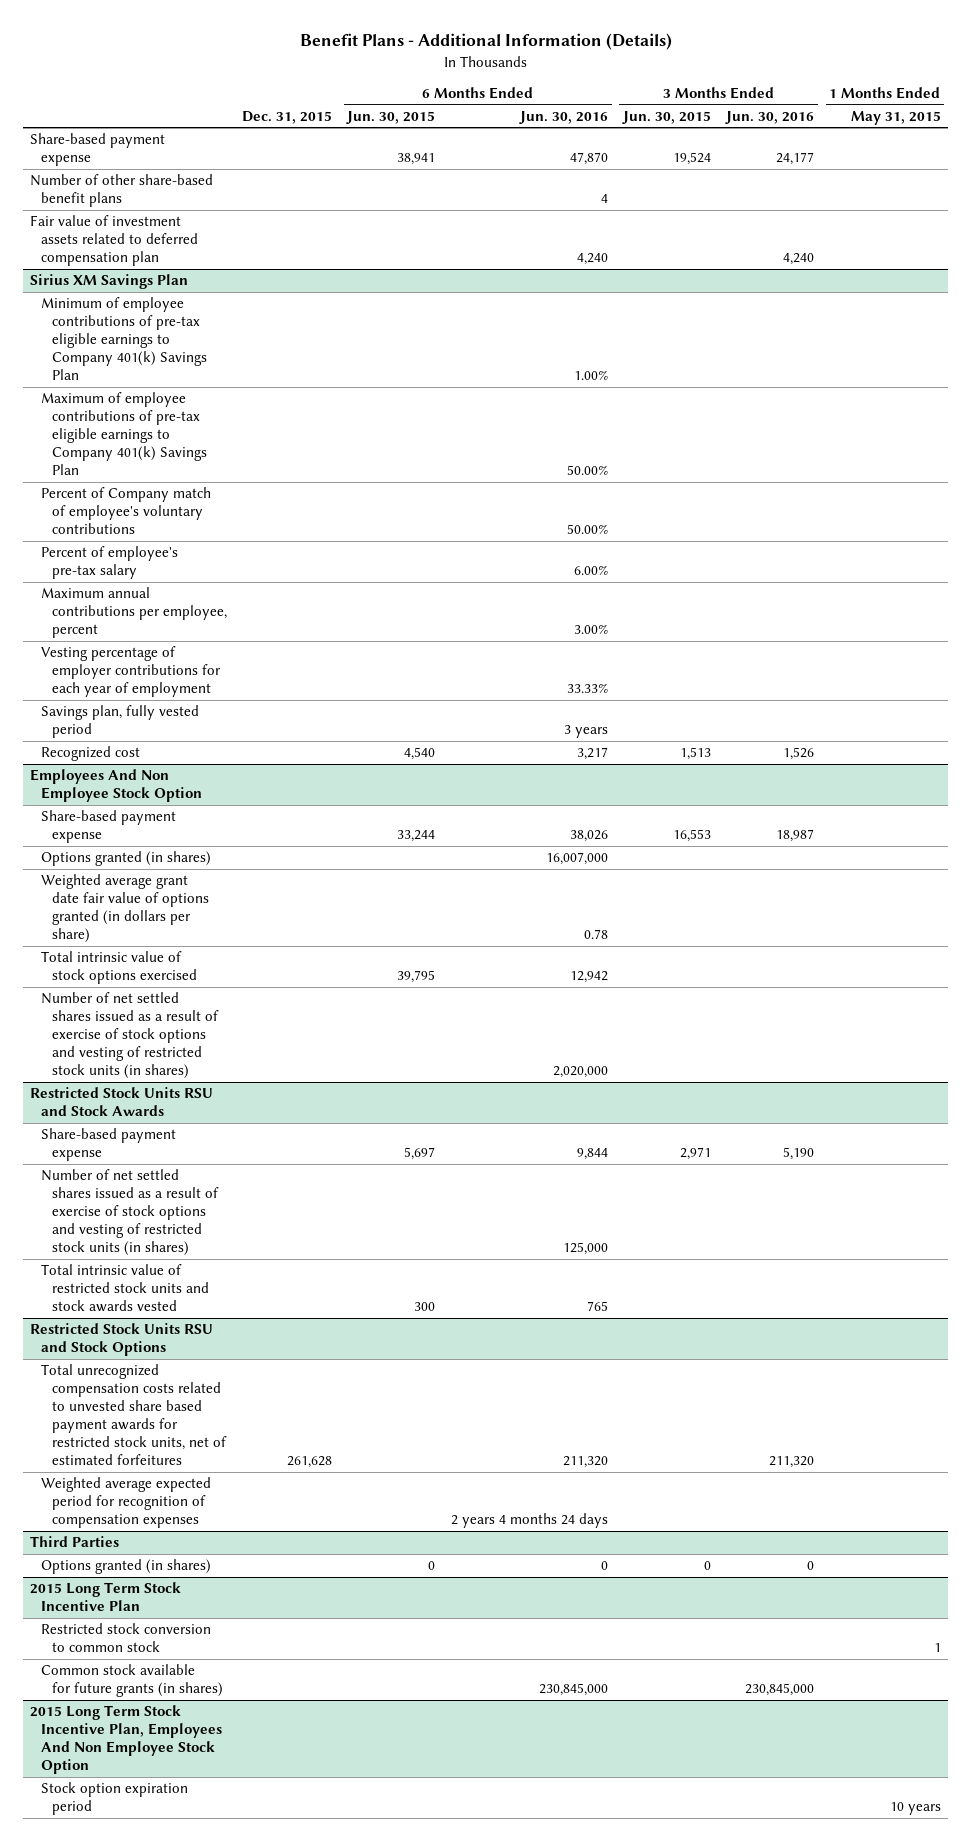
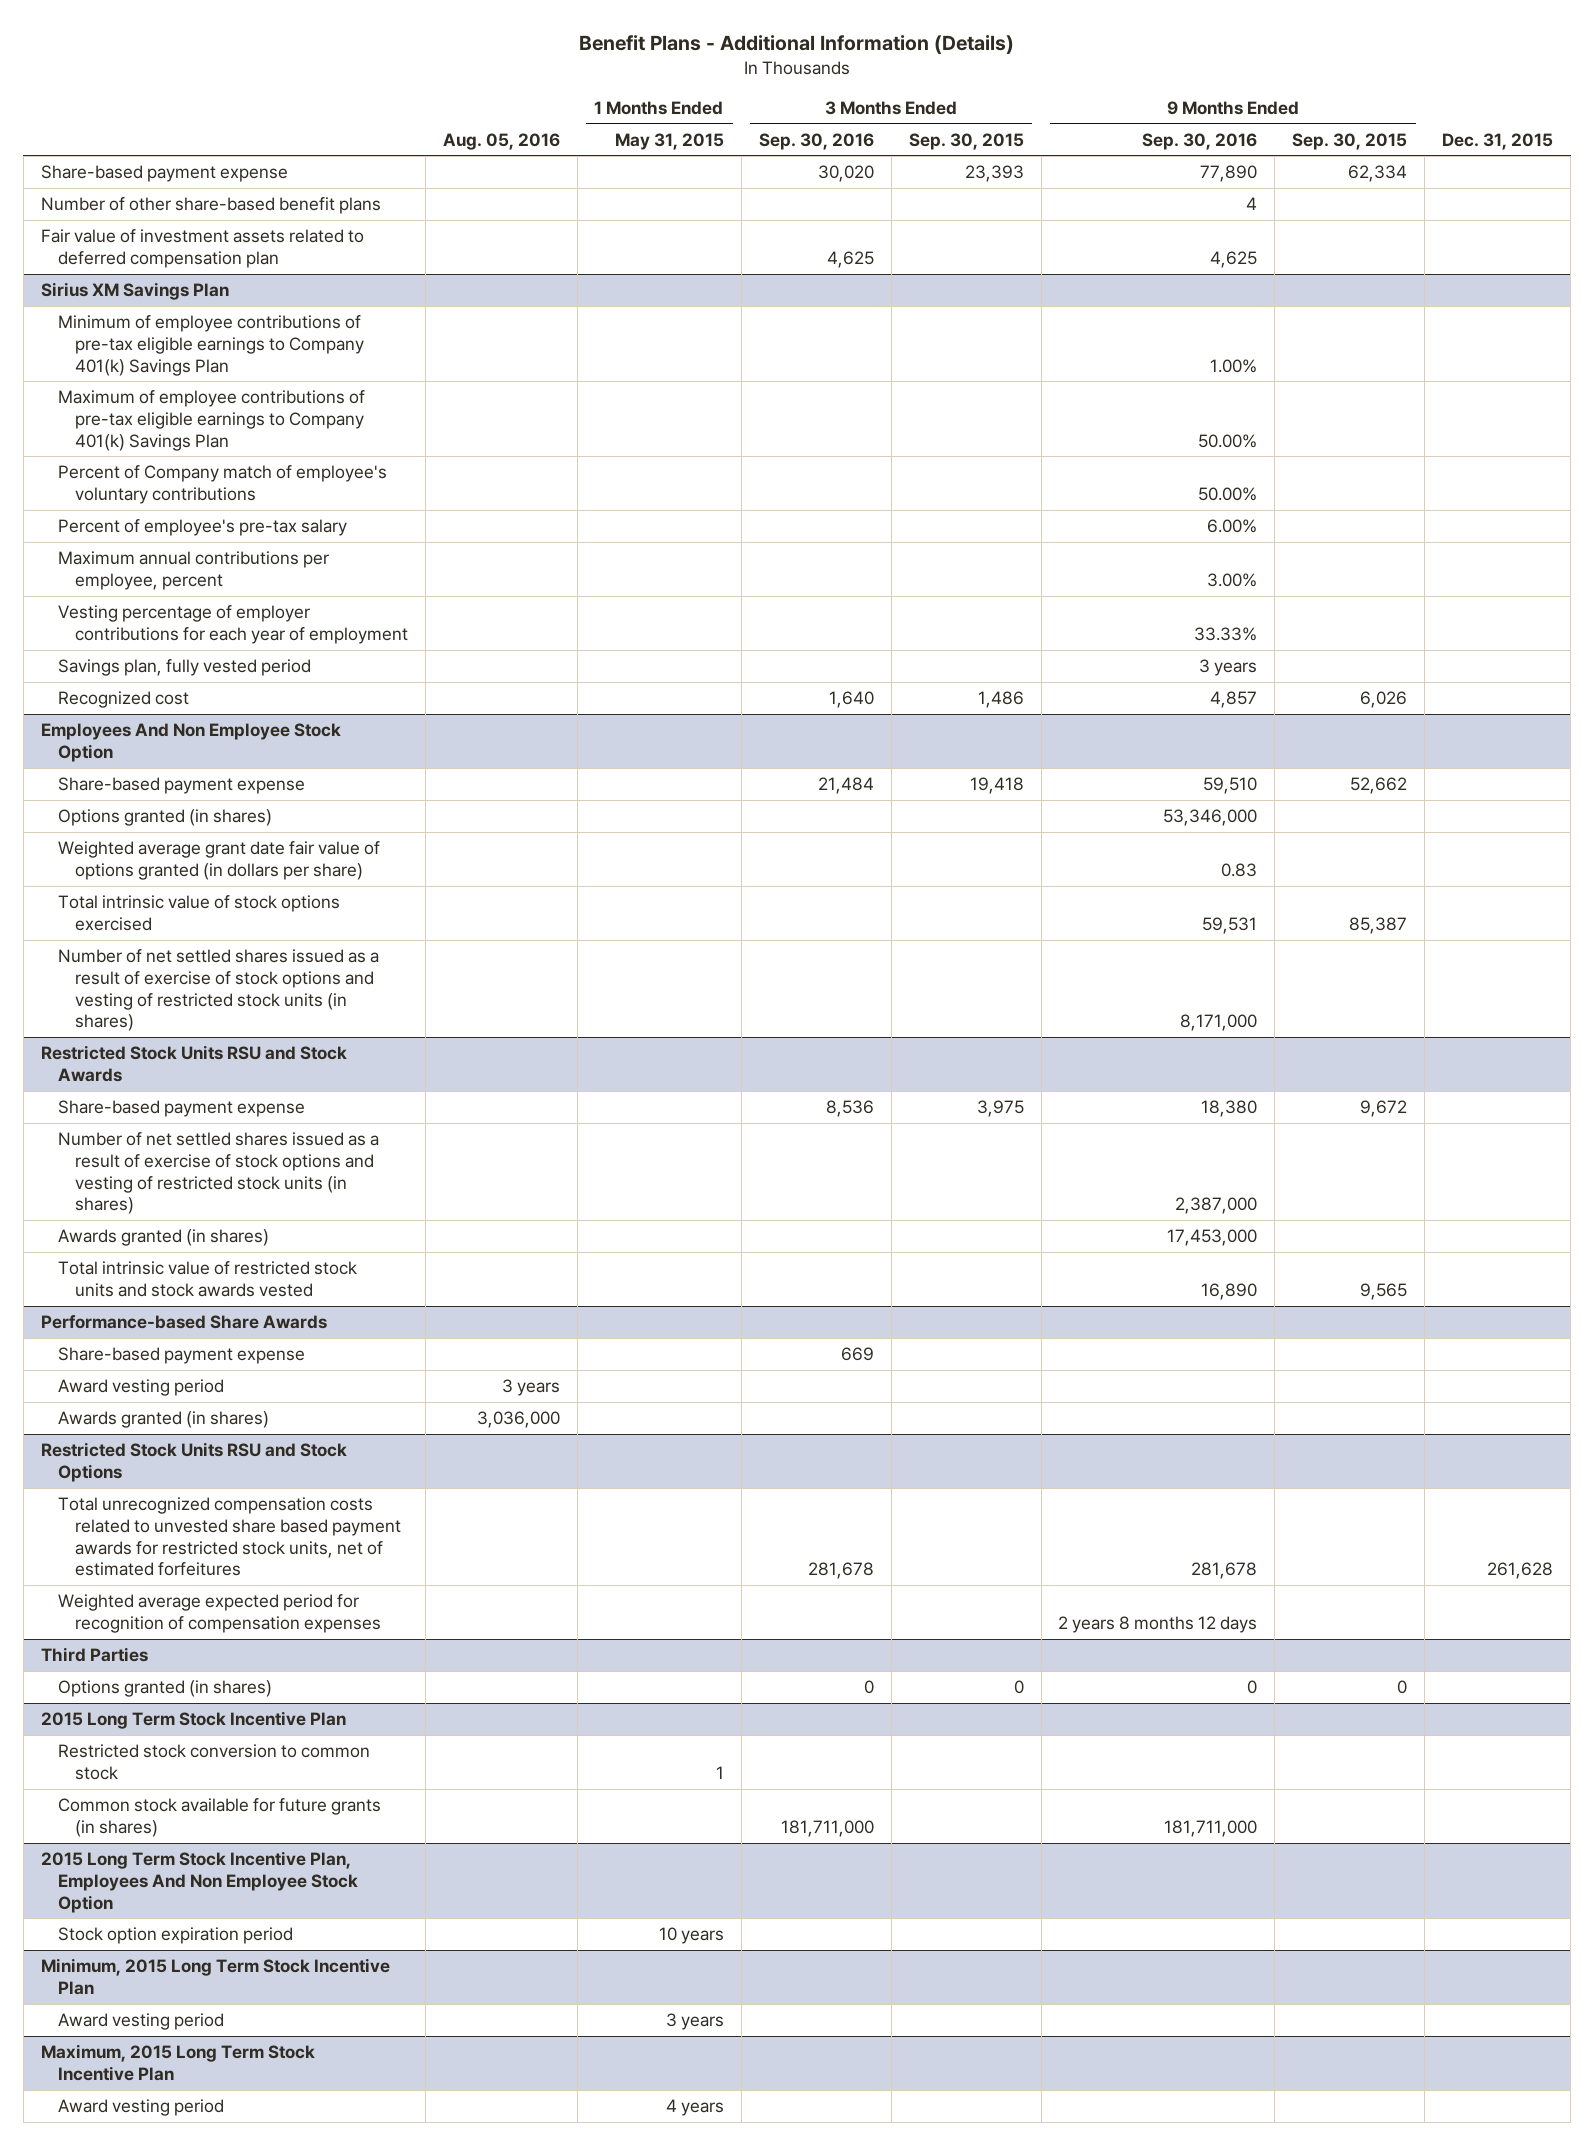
- | Dec. 31, 2015 | 6 Months Ended Jun. 30, 2015 | 6 Months Ended Jun. 30, 2016 | 3 Months Ended Jun. 30, 2015 | 3 Months Ended Jun. 30, 2016 | 1 Months Ended May 31, 2015
+ | Aug. 05, 2016 | 1 Months Ended May 31, 2015 | 3 Months Ended Sep. 30, 2016 | 3 Months Ended Sep. 30, 2015 | 9 Months Ended Sep. 30, 2016 | 9 Months Ended Sep. 30, 2015 | Dec. 31, 2015
@ Restricted Stock Units RSU and Stock Awards
+ Awards granted (in shares) | | | | | 17,453,000 | |
+ Performance-based Share Awards
+ Share-based payment expense | | | 669 | | | |
+ Award vesting period | 3 years | | | | | |
+ Awards granted (in shares) | 3,036,000 | | | | | |
+ Minimum, 2015 Long Term Stock Incentive Plan
+ Award vesting period | | 3 years | | | | |
+ Maximum, 2015 Long Term Stock Incentive Plan
+ Award vesting period | | 4 years | | | | |

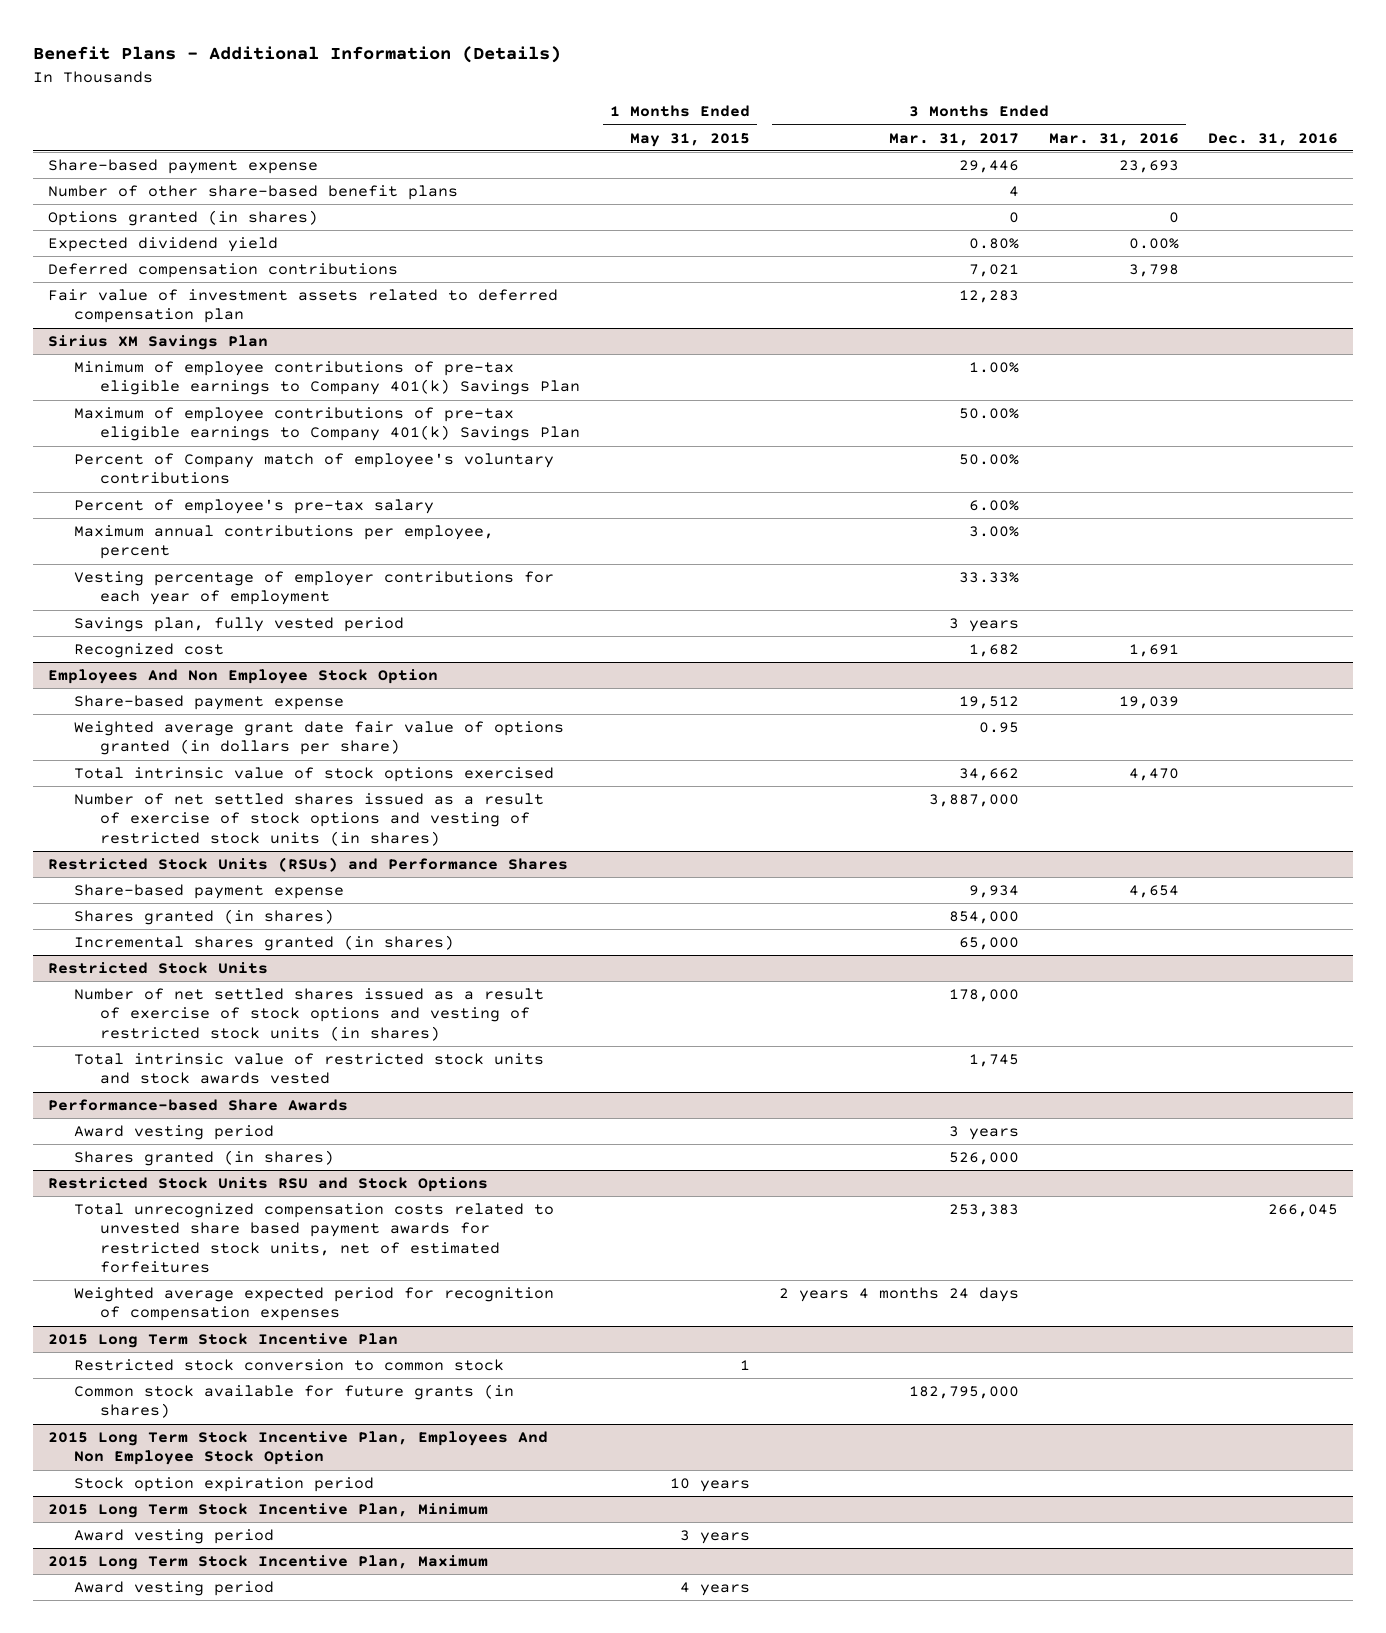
- | Aug. 05, 2016 | 1 Months Ended May 31, 2015 | 3 Months Ended Sep. 30, 2016 | 3 Months Ended Sep. 30, 2015 | 9 Months Ended Sep. 30, 2016 | 9 Months Ended Sep. 30, 2015 | Dec. 31, 2015
+ | 1 Months Ended May 31, 2015 | 3 Months Ended Mar. 31, 2017 | 3 Months Ended Mar. 31, 2016 | Dec. 31, 2016
+ Options granted (in shares) | | 0 | 0 |
+ Expected dividend yield | | 0.80% | 0.00% |
+ Deferred compensation contributions | | 7,021 | 3,798 |
@ Employees And Non Employee Stock Option
- Options granted (in shares) | | | | | 53,346,000 | |
- Restricted Stock Units RSU and Stock Awards
- Share-based payment expense | | | 8,536 | 3,975 | 18,380 | 9,672 |
- Number of net settled shares issued as a result of exercise of stock options and vesting of restricted stock units (in shares) | | | | | 2,387,000 | |
- Awards granted (in shares) | | | | | 17,453,000 | |
- Total intrinsic value of restricted stock units and stock awards vested | | | | | 16,890 | 9,565 |
+ Restricted Stock Units (RSUs) and Performance Shares
+ Share-based payment expense | | 9,934 | 4,654 |
+ Shares granted (in shares) | | 854,000 | |
+ Incremental shares granted (in shares) | | 65,000 | |
+ Restricted Stock Units
+ Number of net settled shares issued as a result of exercise of stock options and vesting of restricted stock units (in shares) | | 178,000 | |
+ Total intrinsic value of restricted stock units and stock awards vested | | 1,745 | |
@ Performance-based Share Awards
- Share-based payment expense | | | 669 | | | |
- Awards granted (in shares) | 3,036,000 | | | | | |
+ Shares granted (in shares) | | 526,000 | |
- Third Parties
- Options granted (in shares) | | | 0 | 0 | 0 | 0 |
- Minimum, 2015 Long Term Stock Incentive Plan
+ 2015 Long Term Stock Incentive Plan, Minimum
- Maximum, 2015 Long Term Stock Incentive Plan
+ 2015 Long Term Stock Incentive Plan, Maximum

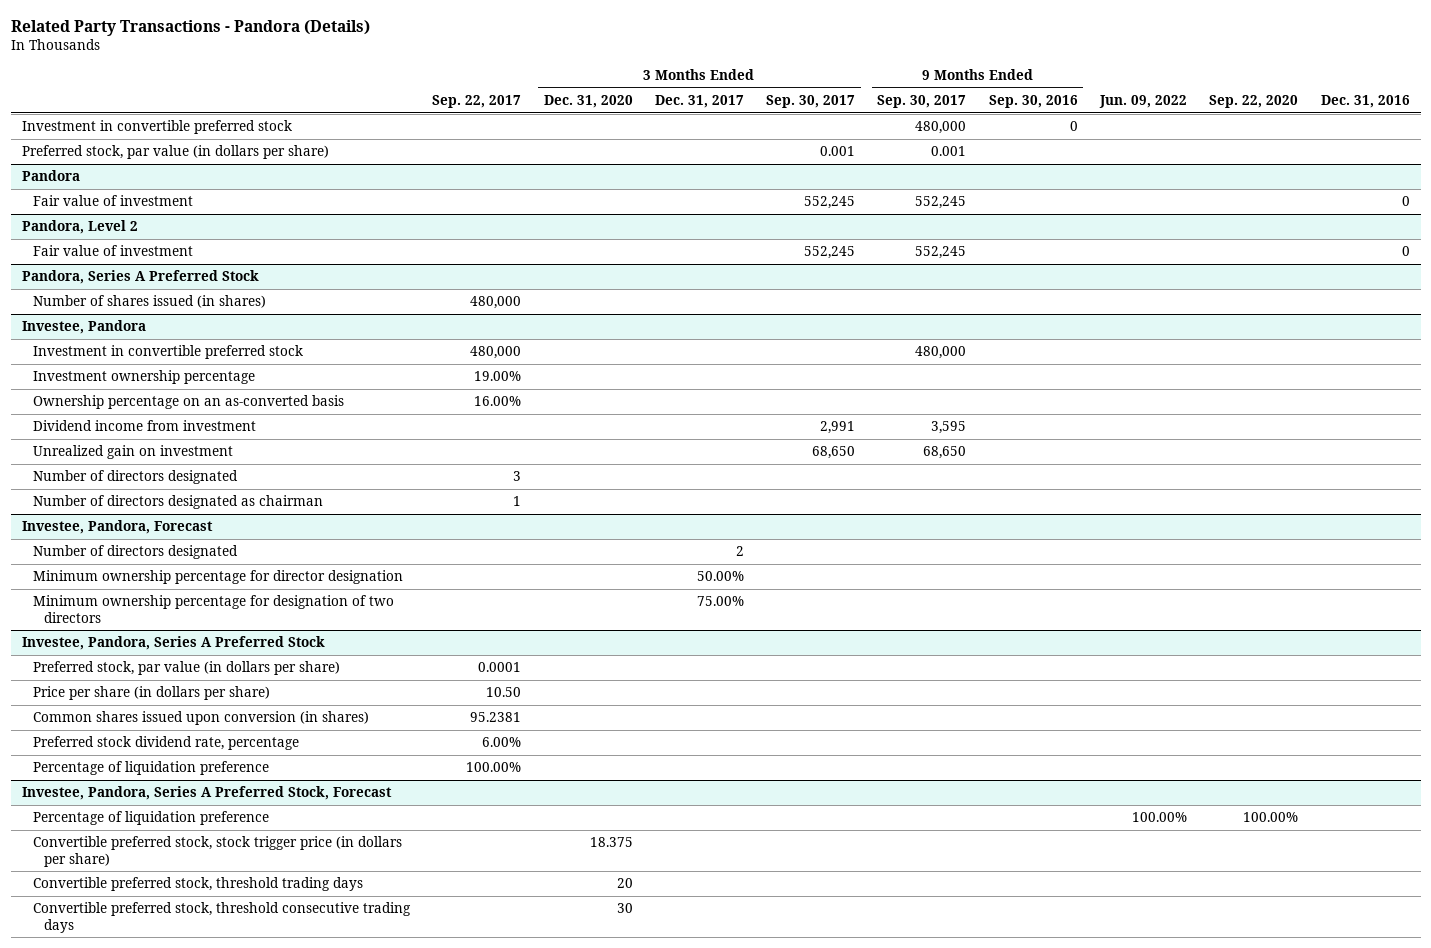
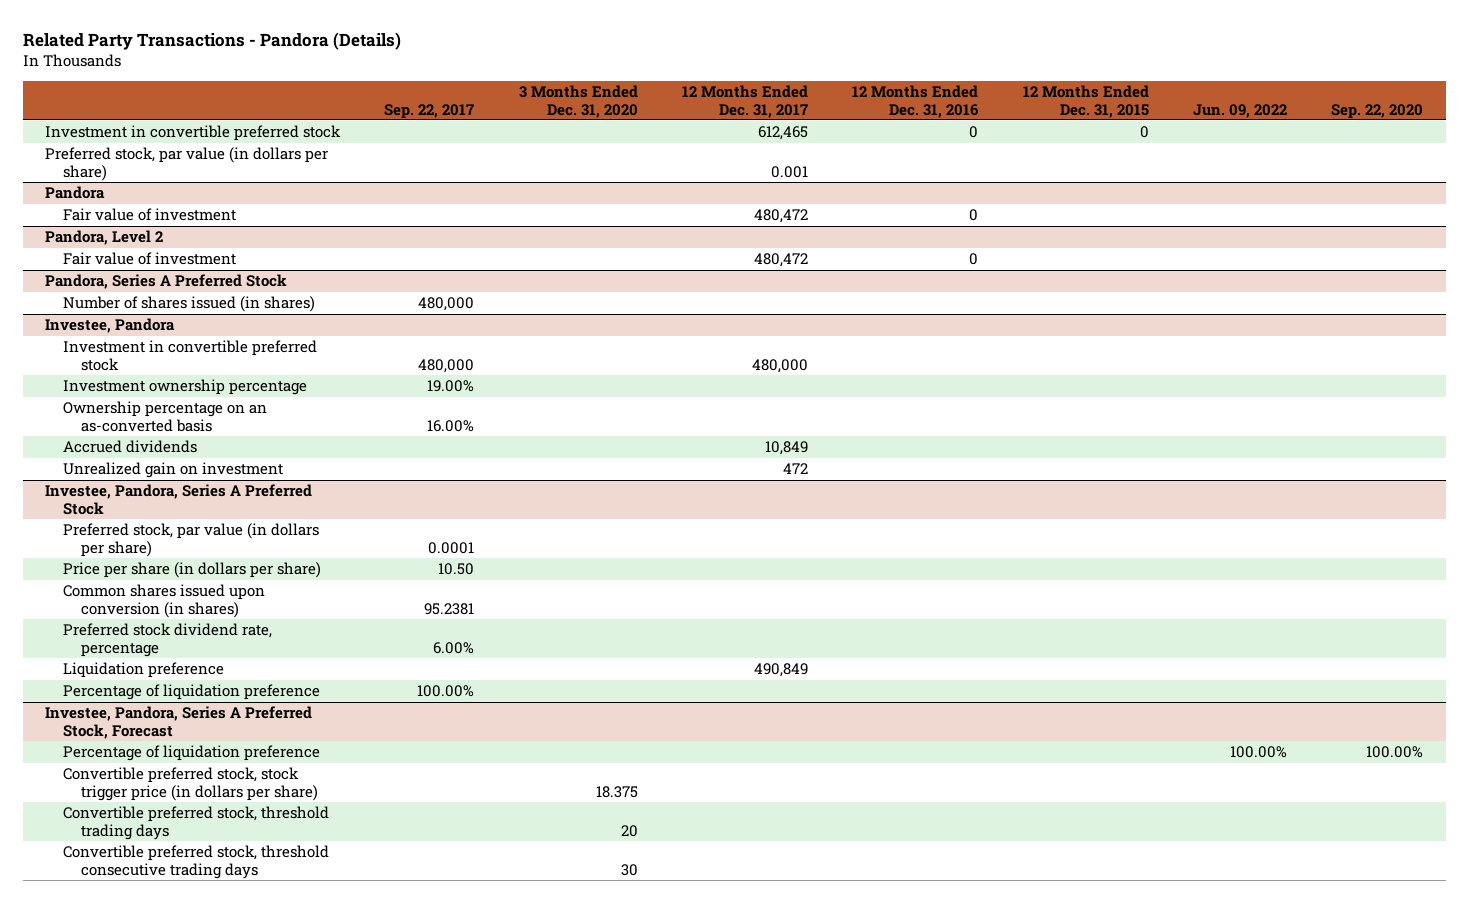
- | Sep. 22, 2017 | 3 Months Ended Dec. 31, 2020 | 3 Months Ended Dec. 31, 2017 | 3 Months Ended Sep. 30, 2017 | 9 Months Ended Sep. 30, 2017 | 9 Months Ended Sep. 30, 2016 | Jun. 09, 2022 | Sep. 22, 2020 | Dec. 31, 2016
+ | Sep. 22, 2017 | 3 Months Ended Dec. 31, 2020 | 12 Months Ended Dec. 31, 2017 | 12 Months Ended Dec. 31, 2016 | 12 Months Ended Dec. 31, 2015 | Jun. 09, 2022 | Sep. 22, 2020
@ Investee, Pandora
- Dividend income from investment | | | | 2,991 | 3,595 | | | |
+ Accrued dividends | | | 10,849 | | | |
- Number of directors designated | 3 | | | | | | | |
- Number of directors designated as chairman | 1 | | | | | | | |
- Investee, Pandora, Forecast
- Number of directors designated | | | 2 | | | | | |
- Minimum ownership percentage for director designation | | | 50.00% | | | | | |
- Minimum ownership percentage for designation of two directors | | | 75.00% | | | | | |
@ Investee, Pandora, Series A Preferred Stock
+ Liquidation preference | | | 490,849 | | | |

